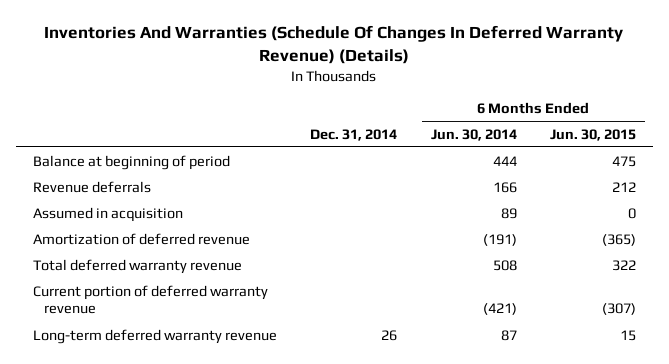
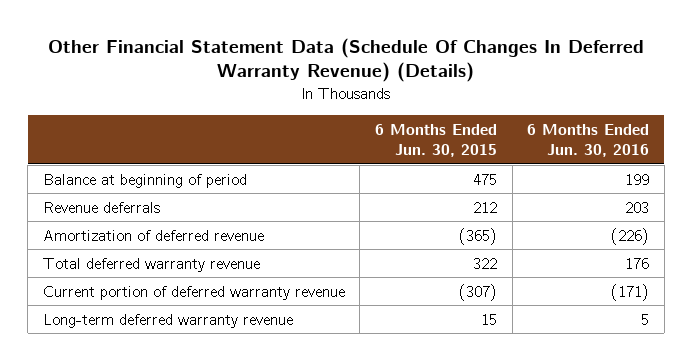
- Inventories And Warranties (Schedule Of Changes In Deferred Warranty Revenue) (Details)
+ Other Financial Statement Data (Schedule Of Changes In Deferred Warranty Revenue) (Details)
- | Dec. 31, 2014 | 6 Months Ended Jun. 30, 2014 | 6 Months Ended Jun. 30, 2015
+ | 6 Months Ended Jun. 30, 2015 | 6 Months Ended Jun. 30, 2016
- Assumed in acquisition | | 89 | 0

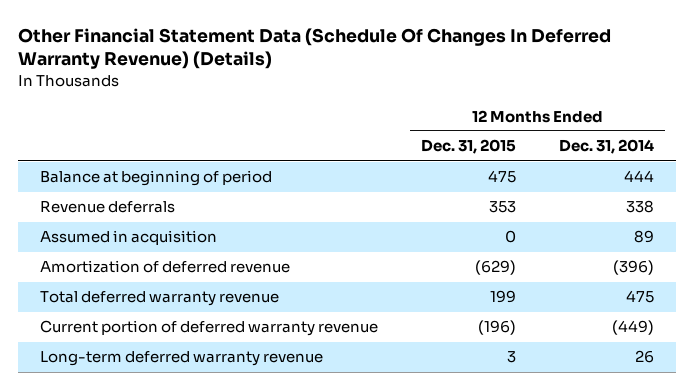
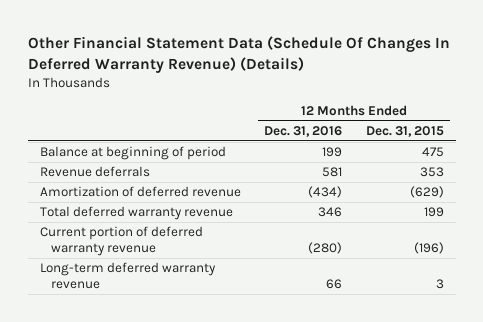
- | 12 Months Ended Dec. 31, 2015 | 12 Months Ended Dec. 31, 2014
+ | 12 Months Ended Dec. 31, 2016 | 12 Months Ended Dec. 31, 2015
- Assumed in acquisition | 0 | 89

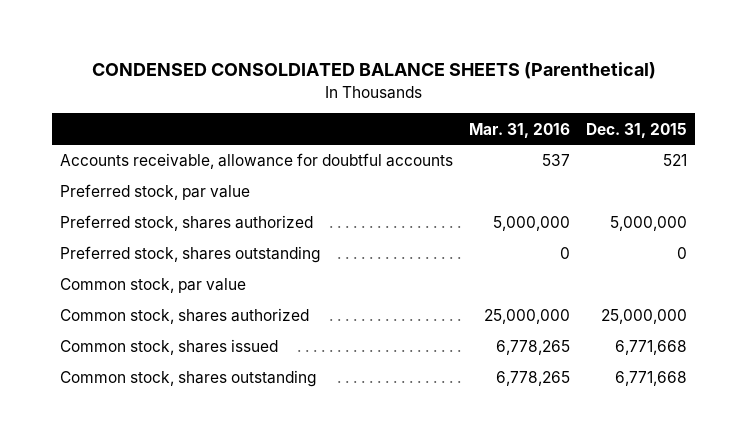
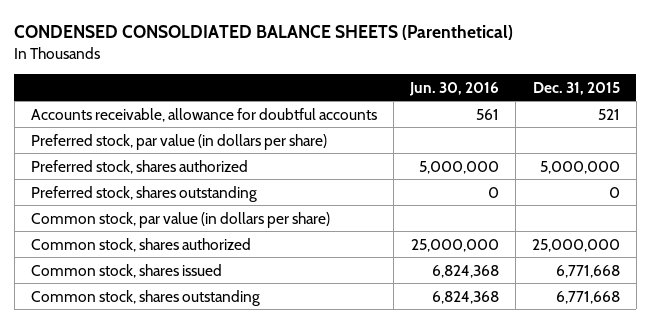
- | Mar. 31, 2016 | Dec. 31, 2015
+ | Jun. 30, 2016 | Dec. 31, 2015
- Preferred stock, par value
+ Preferred stock, par value (in dollars per share)
- Common stock, par value
+ Common stock, par value (in dollars per share)

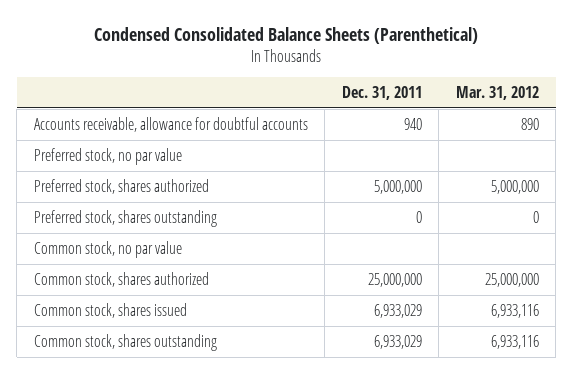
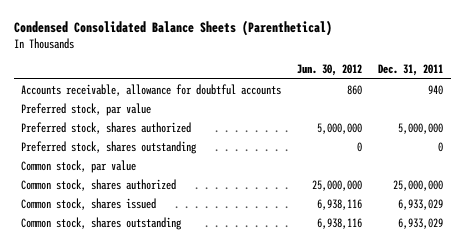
- | Dec. 31, 2011 | Mar. 31, 2012
+ | Jun. 30, 2012 | Dec. 31, 2011
- Preferred stock, no par value
+ Preferred stock, par value
- Common stock, no par value
+ Common stock, par value

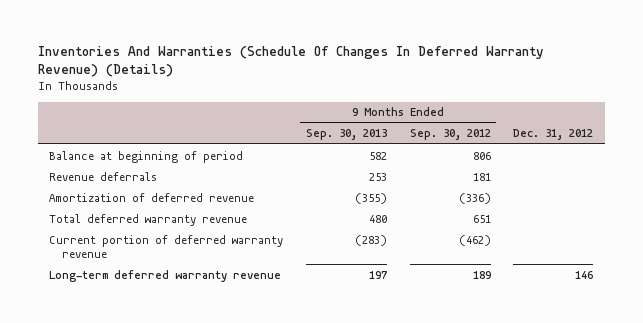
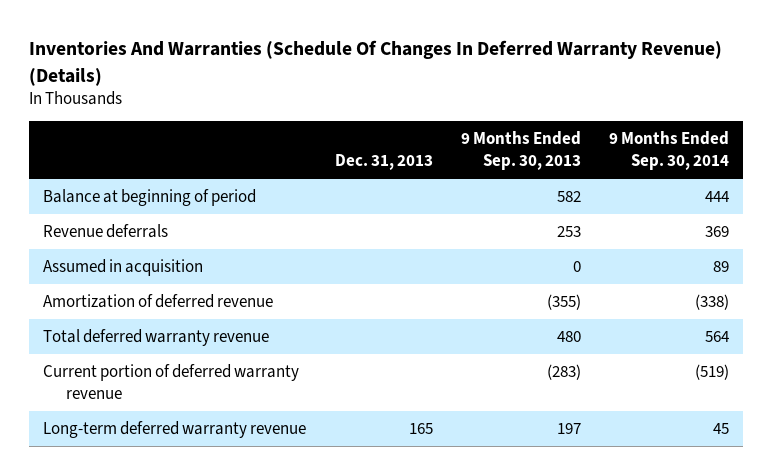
- | 9 Months Ended Sep. 30, 2013 | 9 Months Ended Sep. 30, 2012 | Dec. 31, 2012
+ | Dec. 31, 2013 | 9 Months Ended Sep. 30, 2013 | 9 Months Ended Sep. 30, 2014
+ Assumed in acquisition | | 0 | 89

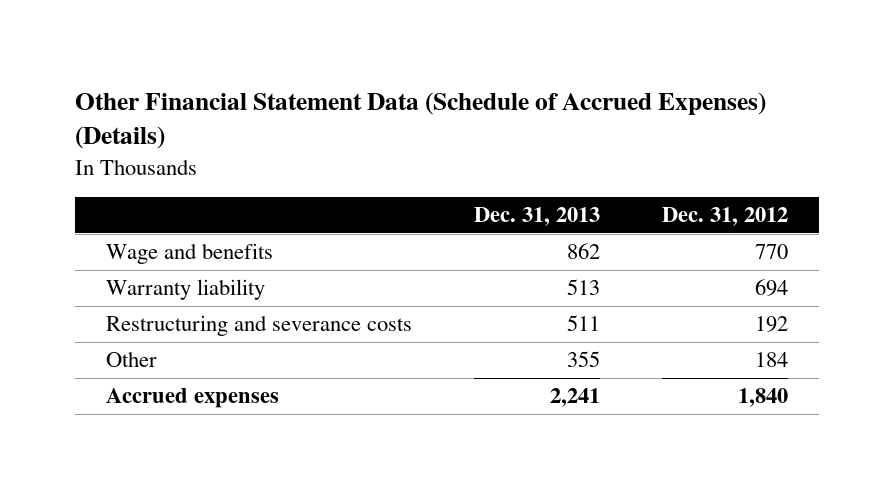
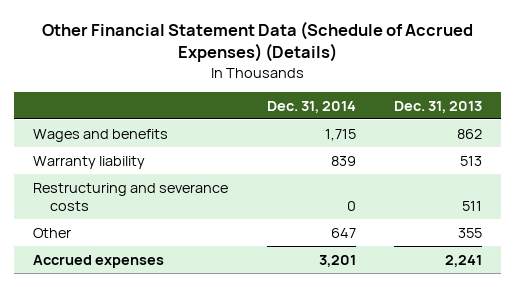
- | Dec. 31, 2013 | Dec. 31, 2012
+ | Dec. 31, 2014 | Dec. 31, 2013
- Wage and benefits | 862 | 770
+ Wages and benefits | 1,715 | 862

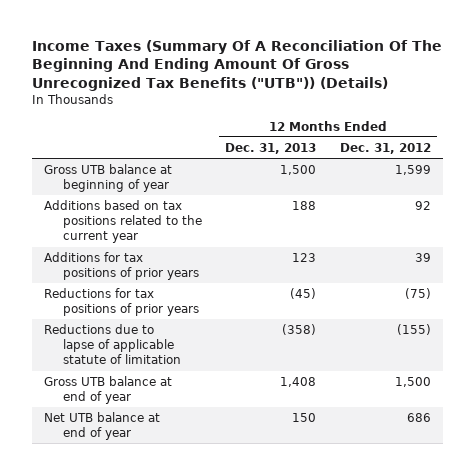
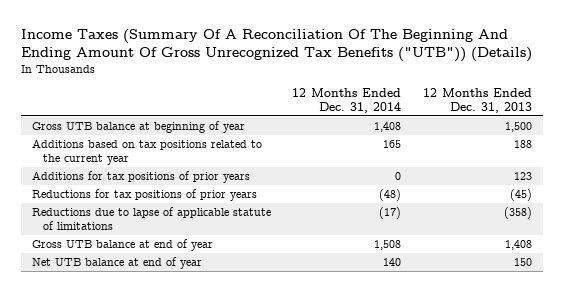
- | 12 Months Ended Dec. 31, 2013 | 12 Months Ended Dec. 31, 2012
+ | 12 Months Ended Dec. 31, 2014 | 12 Months Ended Dec. 31, 2013
- Reductions due to lapse of applicable statute of limitation | (358) | (155)
+ Reductions due to lapse of applicable statute of limitations | (17) | (358)

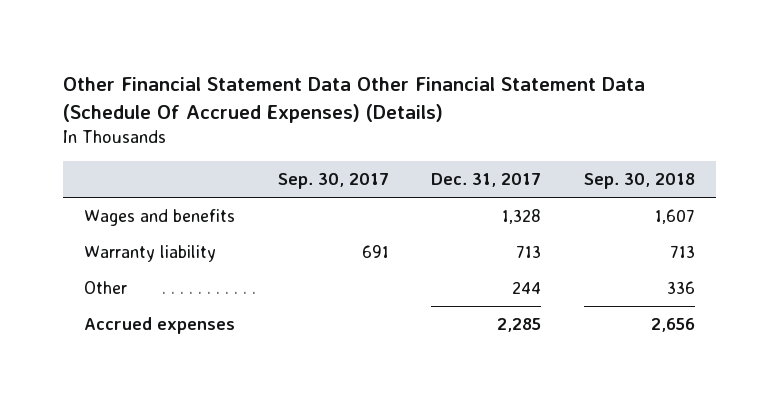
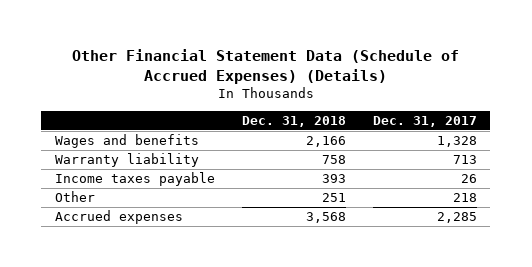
- Other Financial Statement Data Other Financial Statement Data (Schedule Of Accrued Expenses) (Details)
+ Other Financial Statement Data (Schedule of Accrued Expenses) (Details)
- | Sep. 30, 2017 | Dec. 31, 2017 | Sep. 30, 2018
+ | Dec. 31, 2018 | Dec. 31, 2017
- Other | | 244 | 336
+ Income taxes payable | 393 | 26
+ Other | 251 | 218

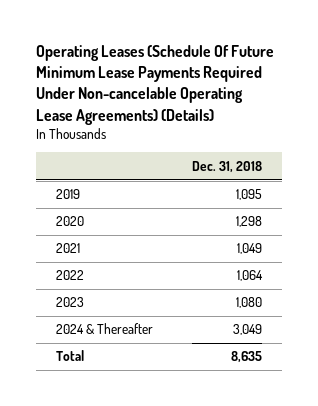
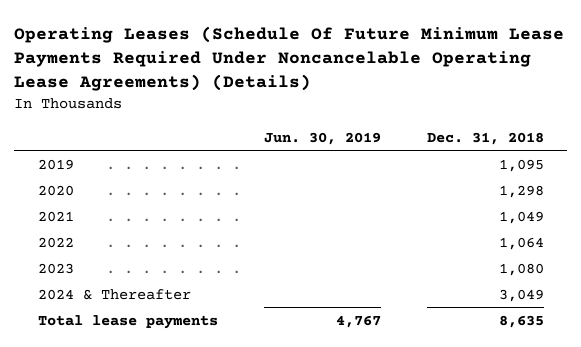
- Operating Leases (Schedule Of Future Minimum Lease Payments Required Under Non-cancelable Operating Lease Agreements) (Details)
+ Operating Leases (Schedule Of Future Minimum Lease Payments Required Under Noncancelable Operating Lease Agreements) (Details)
- | Dec. 31, 2018
+ | Jun. 30, 2019 | Dec. 31, 2018
- Total | 8,635
+ Total lease payments | 4,767 | 8,635

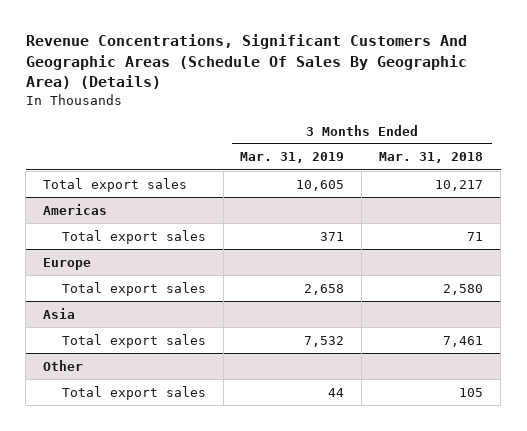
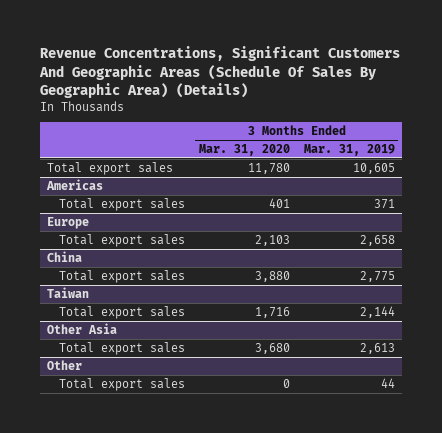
- | 3 Months Ended Mar. 31, 2019 | 3 Months Ended Mar. 31, 2018
+ | 3 Months Ended Mar. 31, 2020 | 3 Months Ended Mar. 31, 2019
- Asia
- Total export sales | 7,532 | 7,461
+ China
+ Total export sales | 3,880 | 2,775
+ Taiwan
+ Total export sales | 1,716 | 2,144
+ Other Asia
+ Total export sales | 3,680 | 2,613

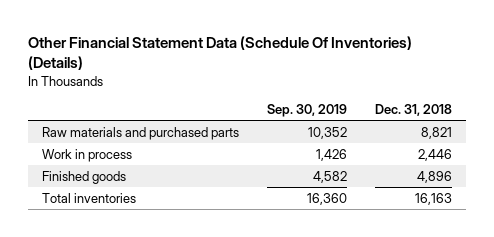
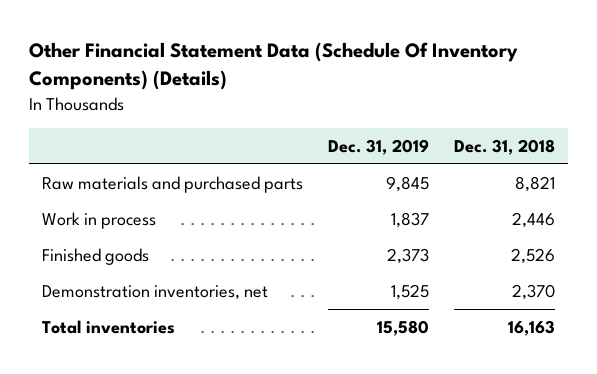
- Other Financial Statement Data (Schedule Of Inventories) (Details)
+ Other Financial Statement Data (Schedule Of Inventory Components) (Details)
- | Sep. 30, 2019 | Dec. 31, 2018
+ | Dec. 31, 2019 | Dec. 31, 2018
- Finished goods | 4,582 | 4,896
+ Finished goods | 2,373 | 2,526
+ Demonstration inventories, net | 1,525 | 2,370

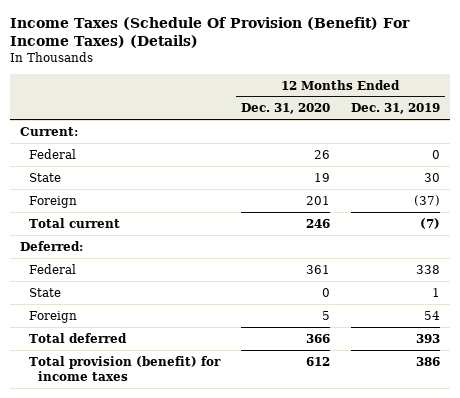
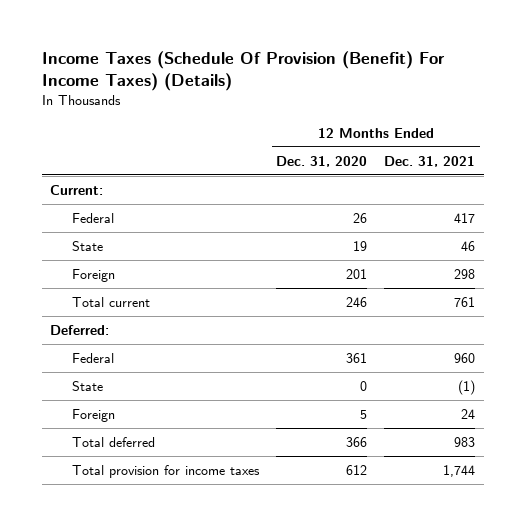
- | 12 Months Ended Dec. 31, 2020 | 12 Months Ended Dec. 31, 2019
+ | 12 Months Ended Dec. 31, 2020 | 12 Months Ended Dec. 31, 2021
- Total provision (benefit) for income taxes | 612 | 386
+ Total provision for income taxes | 612 | 1,744

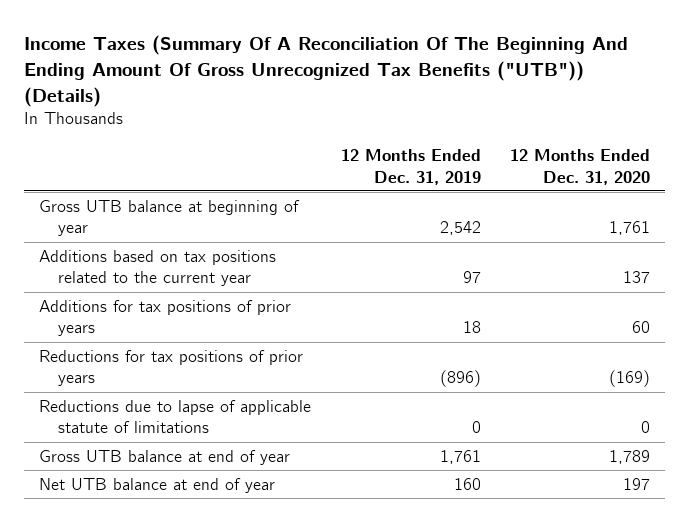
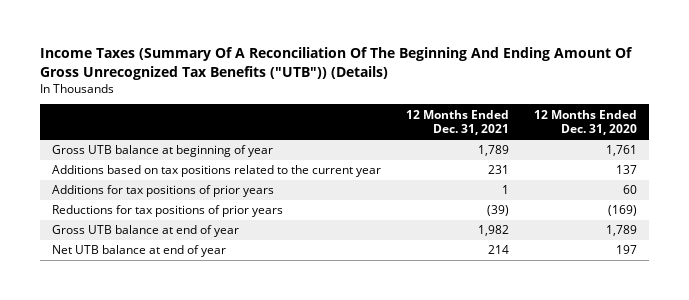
- | 12 Months Ended Dec. 31, 2019 | 12 Months Ended Dec. 31, 2020
+ | 12 Months Ended Dec. 31, 2021 | 12 Months Ended Dec. 31, 2020
- Reductions due to lapse of applicable statute of limitations | 0 | 0

